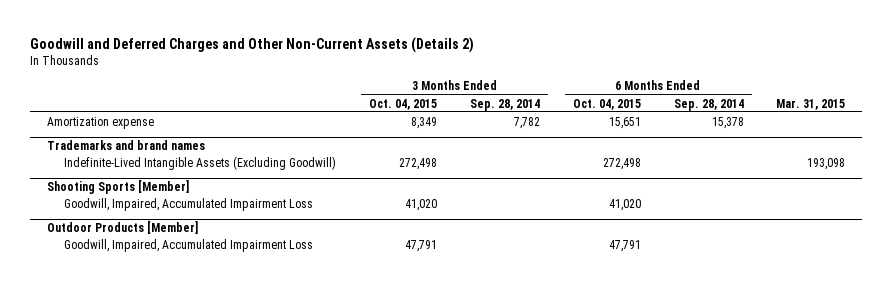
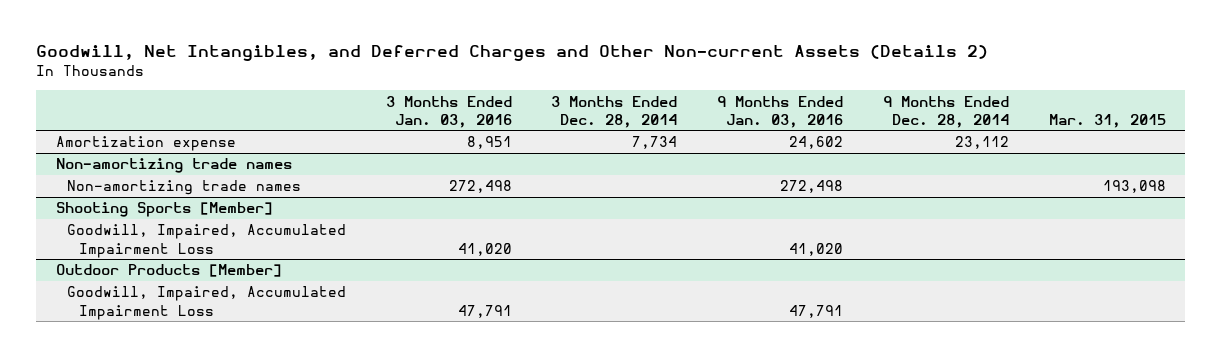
- Goodwill and Deferred Charges and Other Non-Current Assets (Details 2)
+ Goodwill, Net Intangibles, and Deferred Charges and Other Non-current Assets (Details 2)
- | 3 Months Ended Oct. 04, 2015 | 3 Months Ended Sep. 28, 2014 | 6 Months Ended Oct. 04, 2015 | 6 Months Ended Sep. 28, 2014 | Mar. 31, 2015
+ | 3 Months Ended Jan. 03, 2016 | 3 Months Ended Dec. 28, 2014 | 9 Months Ended Jan. 03, 2016 | 9 Months Ended Dec. 28, 2014 | Mar. 31, 2015
- Trademarks and brand names
- Indefinite-Lived Intangible Assets (Excluding Goodwill) | 272,498 | | 272,498 | | 193,098
+ Non-amortizing trade names
+ Non-amortizing trade names | 272,498 | | 272,498 | | 193,098

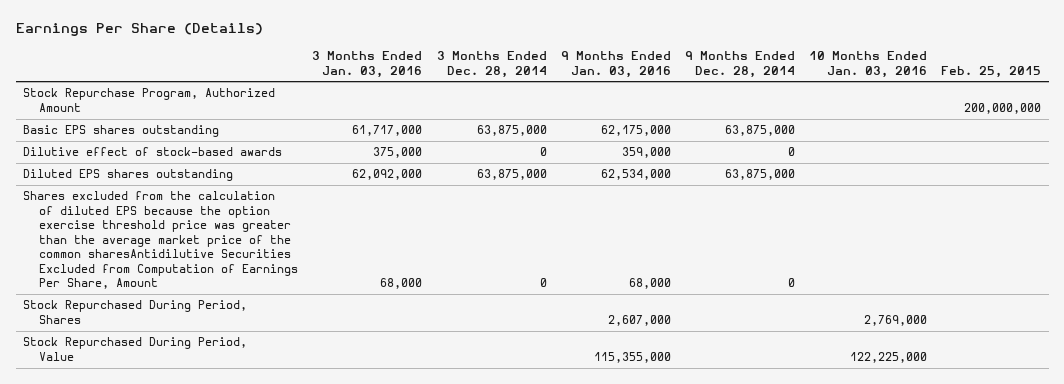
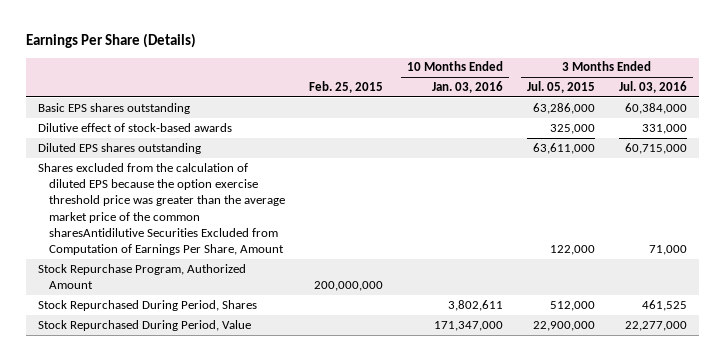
- | 3 Months Ended Jan. 03, 2016 | 3 Months Ended Dec. 28, 2014 | 9 Months Ended Jan. 03, 2016 | 9 Months Ended Dec. 28, 2014 | 10 Months Ended Jan. 03, 2016 | Feb. 25, 2015
+ | Feb. 25, 2015 | 10 Months Ended Jan. 03, 2016 | 3 Months Ended Jul. 05, 2015 | 3 Months Ended Jul. 03, 2016
- Stock Repurchased During Period, Shares | | | 2,607,000 | | 2,769,000 |
- Stock Repurchased During Period, Value | | | 115,355,000 | | 122,225,000 |
moved down: Stock Repurchase Program, Authorized Amount | 200,000,000 | | |
+ Stock Repurchased During Period, Shares | | 3,802,611 | 512,000 | 461,525
+ Stock Repurchased During Period, Value | | 171,347,000 | 22,900,000 | 22,277,000

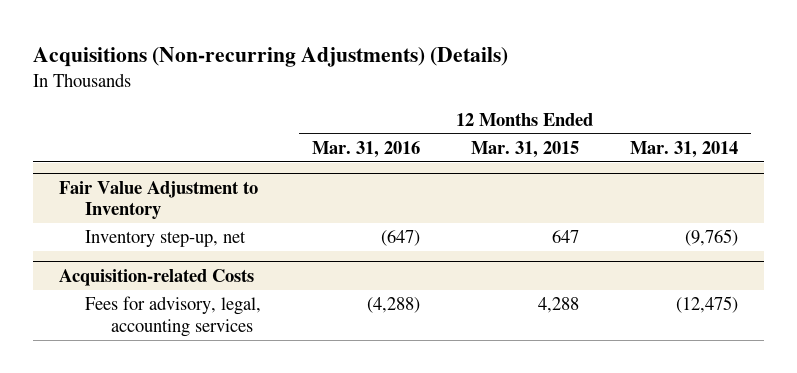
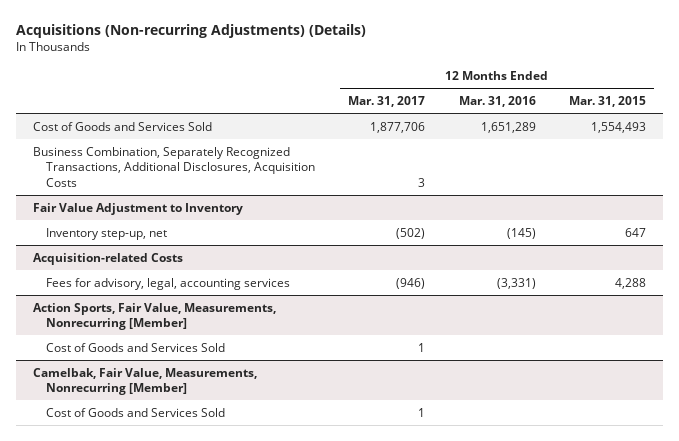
- | 12 Months Ended Mar. 31, 2016 | 12 Months Ended Mar. 31, 2015 | 12 Months Ended Mar. 31, 2014
+ | 12 Months Ended Mar. 31, 2017 | 12 Months Ended Mar. 31, 2016 | 12 Months Ended Mar. 31, 2015
+ Cost of Goods and Services Sold | 1,877,706 | 1,651,289 | 1,554,493
+ Business Combination, Separately Recognized Transactions, Additional Disclosures, Acquisition Costs | 3 | |
@ Fair Value Adjustment to Inventory
- Inventory step-up, net | (647) | 647 | (9,765)
+ Inventory step-up, net | (502) | (145) | 647
@ Acquisition-related Costs
- Fees for advisory, legal, accounting services | (4,288) | 4,288 | (12,475)
+ Fees for advisory, legal, accounting services | (946) | (3,331) | 4,288
+ Action Sports, Fair Value, Measurements, Nonrecurring [Member]
+ Cost of Goods and Services Sold | 1 | |
+ Camelbak, Fair Value, Measurements, Nonrecurring [Member]
+ Cost of Goods and Services Sold | 1 | |

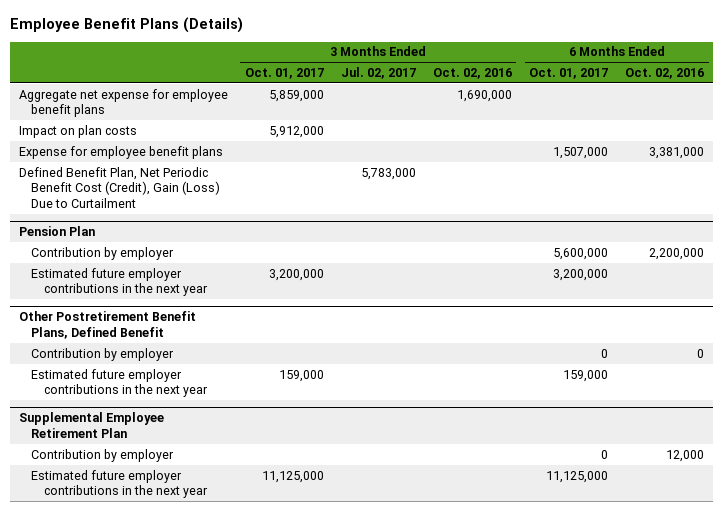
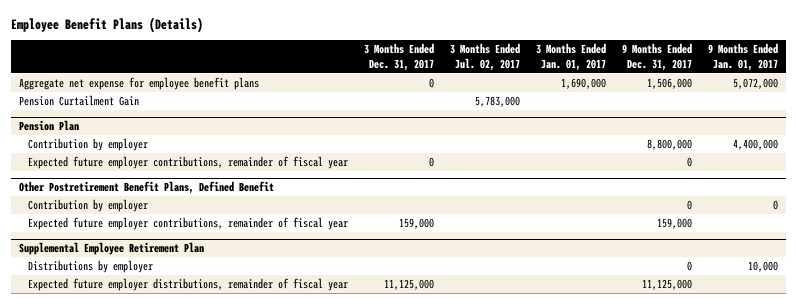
- | 3 Months Ended Oct. 01, 2017 | 3 Months Ended Jul. 02, 2017 | 3 Months Ended Oct. 02, 2016 | 6 Months Ended Oct. 01, 2017 | 6 Months Ended Oct. 02, 2016
+ | 3 Months Ended Dec. 31, 2017 | 3 Months Ended Jul. 02, 2017 | 3 Months Ended Jan. 01, 2017 | 9 Months Ended Dec. 31, 2017 | 9 Months Ended Jan. 01, 2017
- Impact on plan costs | 5,912,000 | | | |
- Expense for employee benefit plans | | | | 1,507,000 | 3,381,000
- Defined Benefit Plan, Net Periodic Benefit Cost (Credit), Gain (Loss) Due to Curtailment | | 5,783,000 | | |
+ Pension Curtailment Gain | | 5,783,000 | | |
@ Pension Plan
- Estimated future employer contributions in the next year | 3,200,000 | | | 3,200,000 |
+ Expected future employer contributions, remainder of fiscal year | 0 | | | 0 |
@ Other Postretirement Benefit Plans, Defined Benefit
- Estimated future employer contributions in the next year | 159,000 | | | 159,000 |
+ Expected future employer contributions, remainder of fiscal year | 159,000 | | | 159,000 |
@ Supplemental Employee Retirement Plan
- Contribution by employer | | | | 0 | 12,000
- Estimated future employer contributions in the next year | 11,125,000 | | | 11,125,000 |
+ Distributions by employer | | | | 0 | 10,000
+ Expected future employer distributions, remainder of fiscal year | 11,125,000 | | | 11,125,000 |

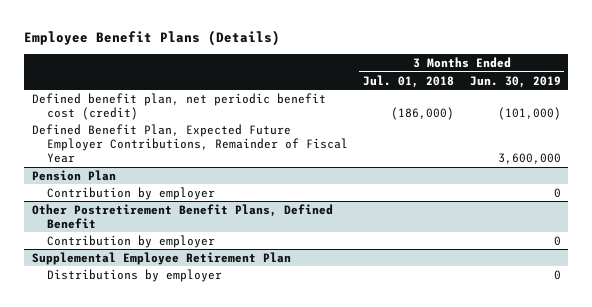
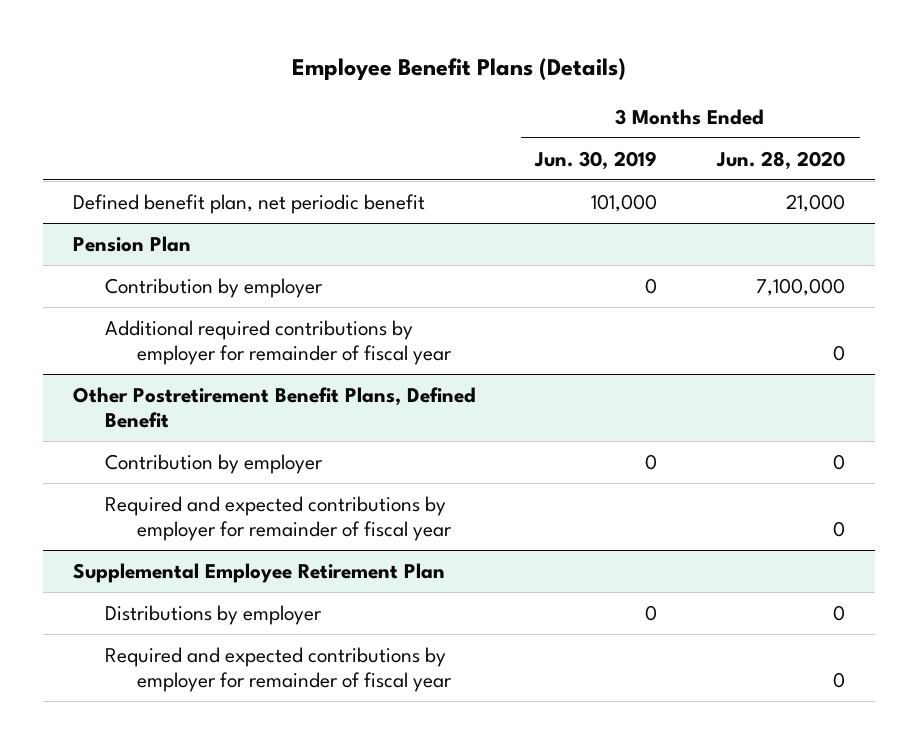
- | 3 Months Ended Jul. 01, 2018 | 3 Months Ended Jun. 30, 2019
+ | 3 Months Ended Jun. 30, 2019 | 3 Months Ended Jun. 28, 2020
- Defined benefit plan, net periodic benefit cost (credit) | (186,000) | (101,000)
- Defined Benefit Plan, Expected Future Employer Contributions, Remainder of Fiscal Year | | 3,600,000
+ Defined benefit plan, net periodic benefit | 101,000 | 21,000
@ Pension Plan
+ Additional required contributions by employer for remainder of fiscal year | | 0
@ Other Postretirement Benefit Plans, Defined Benefit
+ Required and expected contributions by employer for remainder of fiscal year | | 0
@ Supplemental Employee Retirement Plan
+ Required and expected contributions by employer for remainder of fiscal year | | 0

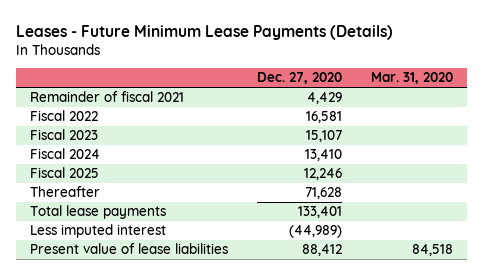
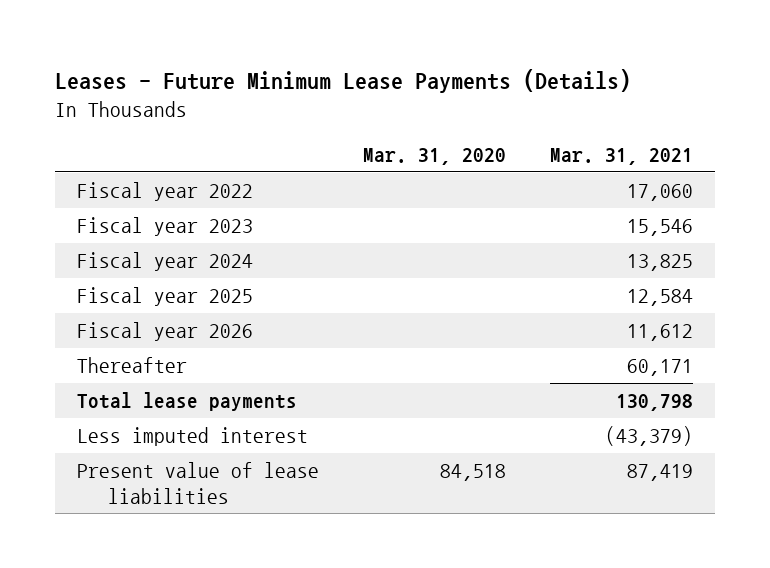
- | Dec. 27, 2020 | Mar. 31, 2020
+ | Mar. 31, 2020 | Mar. 31, 2021
- Remainder of fiscal 2021 | 4,429 |
- Fiscal 2022 | 16,581 |
- Fiscal 2023 | 15,107 |
- Fiscal 2024 | 13,410 |
- Fiscal 2025 | 12,246 |
+ Fiscal year 2022 | | 17,060
+ Fiscal year 2023 | | 15,546
+ Fiscal year 2024 | | 13,825
+ Fiscal year 2025 | | 12,584
+ Fiscal year 2026 | | 11,612

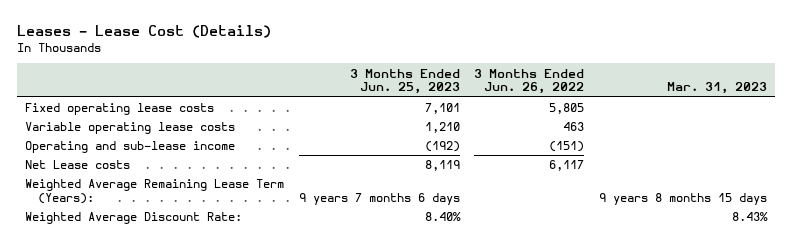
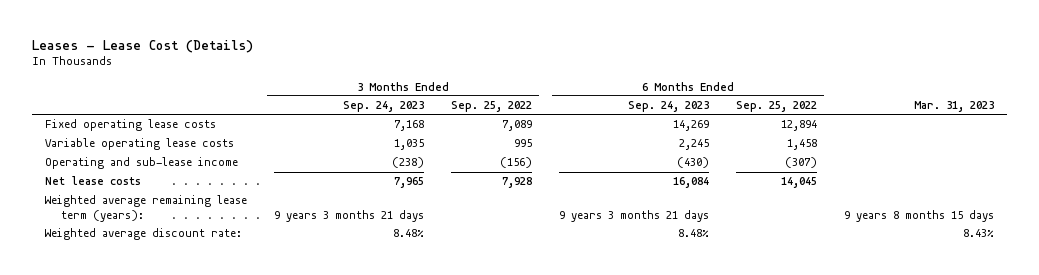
- | 3 Months Ended Jun. 25, 2023 | 3 Months Ended Jun. 26, 2022 | Mar. 31, 2023
+ | 3 Months Ended Sep. 24, 2023 | 3 Months Ended Sep. 25, 2022 | 6 Months Ended Sep. 24, 2023 | 6 Months Ended Sep. 25, 2022 | Mar. 31, 2023
- Net Lease costs | 8,119 | 6,117 |
- Weighted Average Remaining Lease Term (Years): | 9 years 7 months 6 days | | 9 years 8 months 15 days
- Weighted Average Discount Rate: | 8.40% | | 8.43%
+ Net lease costs | 7,965 | 7,928 | 16,084 | 14,045 |
+ Weighted average remaining lease term (years): | 9 years 3 months 21 days | | 9 years 3 months 21 days | | 9 years 8 months 15 days
+ Weighted average discount rate: | 8.48% | | 8.48% | | 8.43%

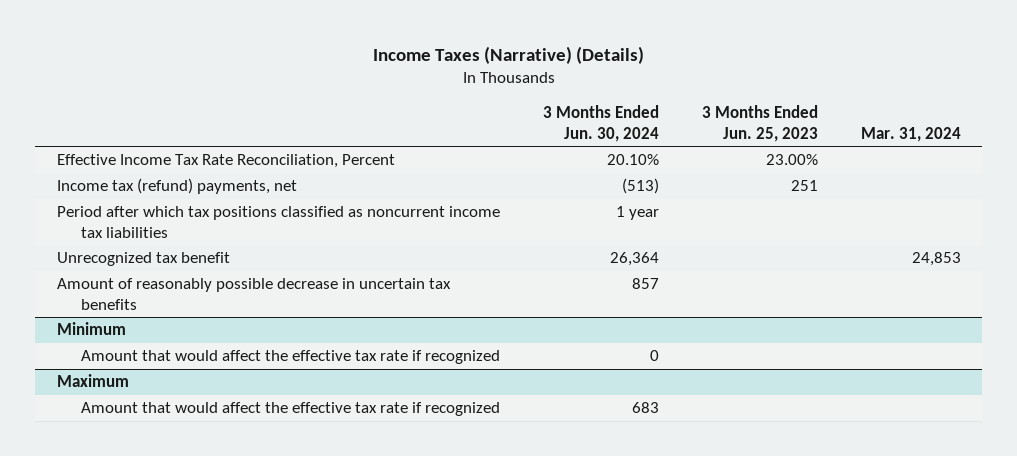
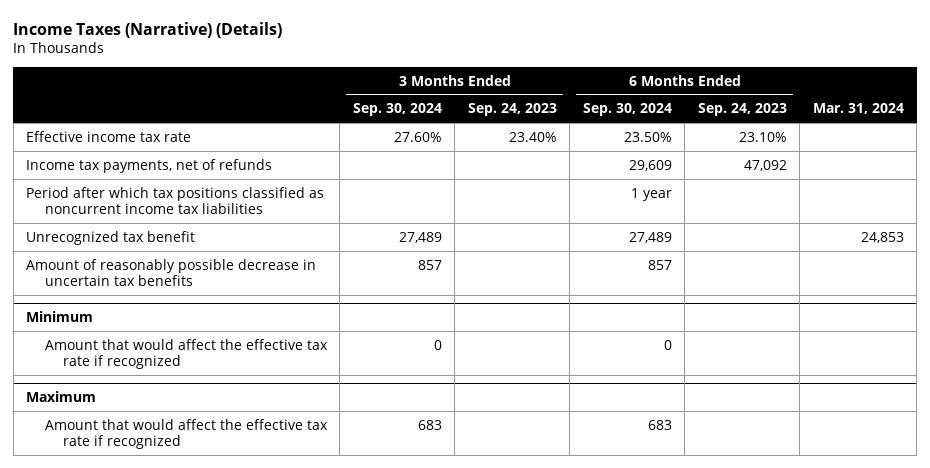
- | 3 Months Ended Jun. 30, 2024 | 3 Months Ended Jun. 25, 2023 | Mar. 31, 2024
+ | 3 Months Ended Sep. 30, 2024 | 3 Months Ended Sep. 24, 2023 | 6 Months Ended Sep. 30, 2024 | 6 Months Ended Sep. 24, 2023 | Mar. 31, 2024
- Effective Income Tax Rate Reconciliation, Percent | 20.10% | 23.00% |
- Income tax (refund) payments, net | (513) | 251 |
+ Effective income tax rate | 27.60% | 23.40% | 23.50% | 23.10% |
+ Income tax payments, net of refunds | | | 29,609 | 47,092 |

